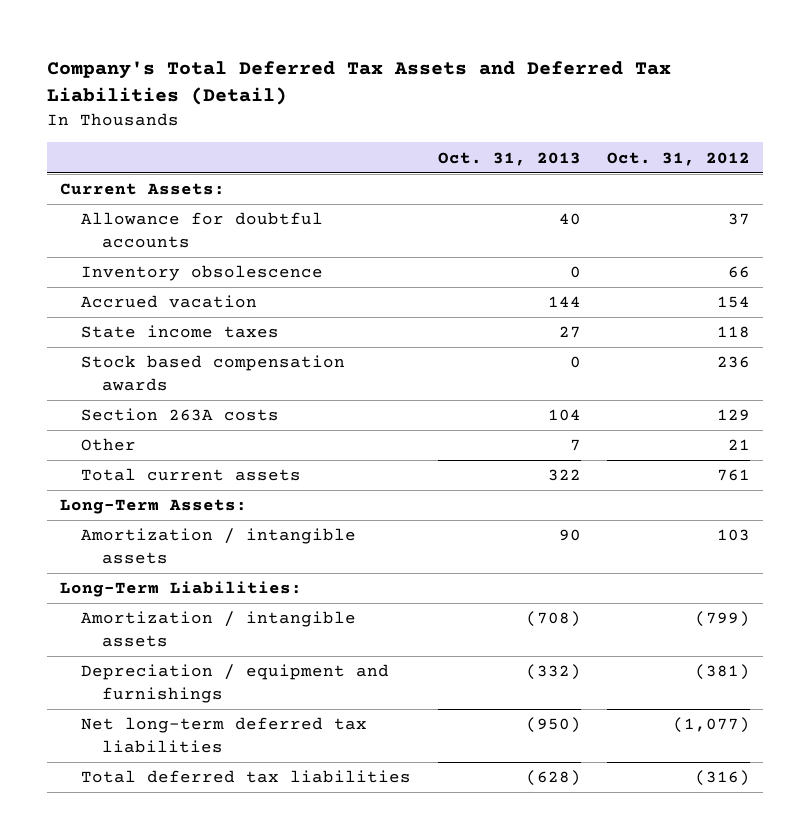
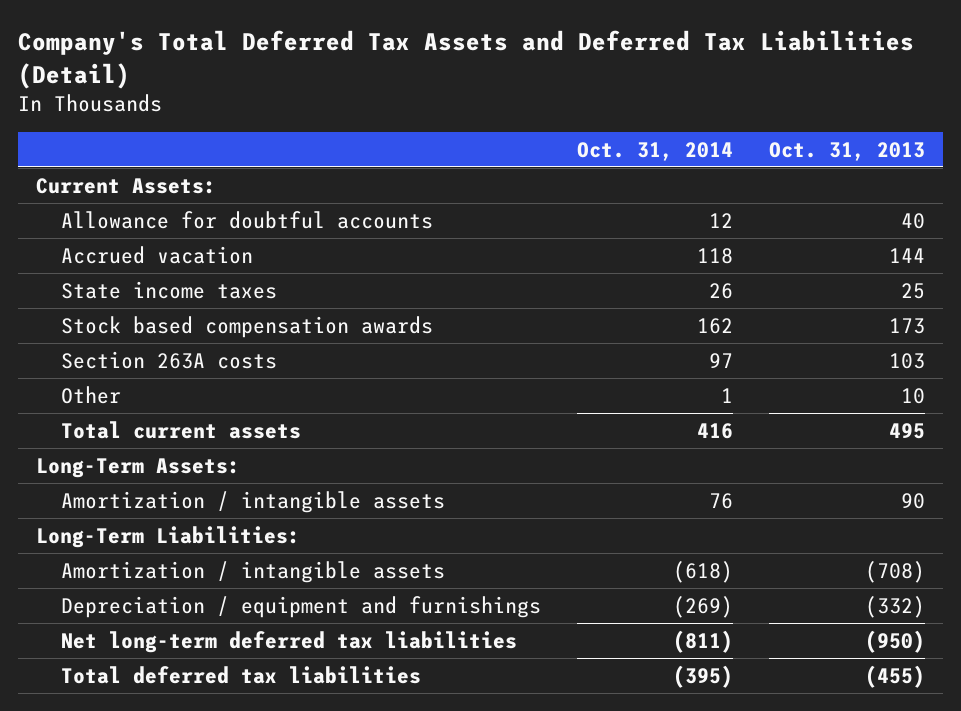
- | Oct. 31, 2013 | Oct. 31, 2012
+ | Oct. 31, 2014 | Oct. 31, 2013
- Inventory obsolescence | 0 | 66
- State income taxes | 27 | 118
- Stock based compensation awards | 0 | 236
- Section 263A costs | 104 | 129
- Other | 7 | 21
- Total current assets | 322 | 761
+ State income taxes | 26 | 25
+ Stock based compensation awards | 162 | 173
+ Section 263A costs | 97 | 103
+ Other | 1 | 10
+ Total current assets | 416 | 495
- Total deferred tax liabilities | (628) | (316)
+ Total deferred tax liabilities | (395) | (455)

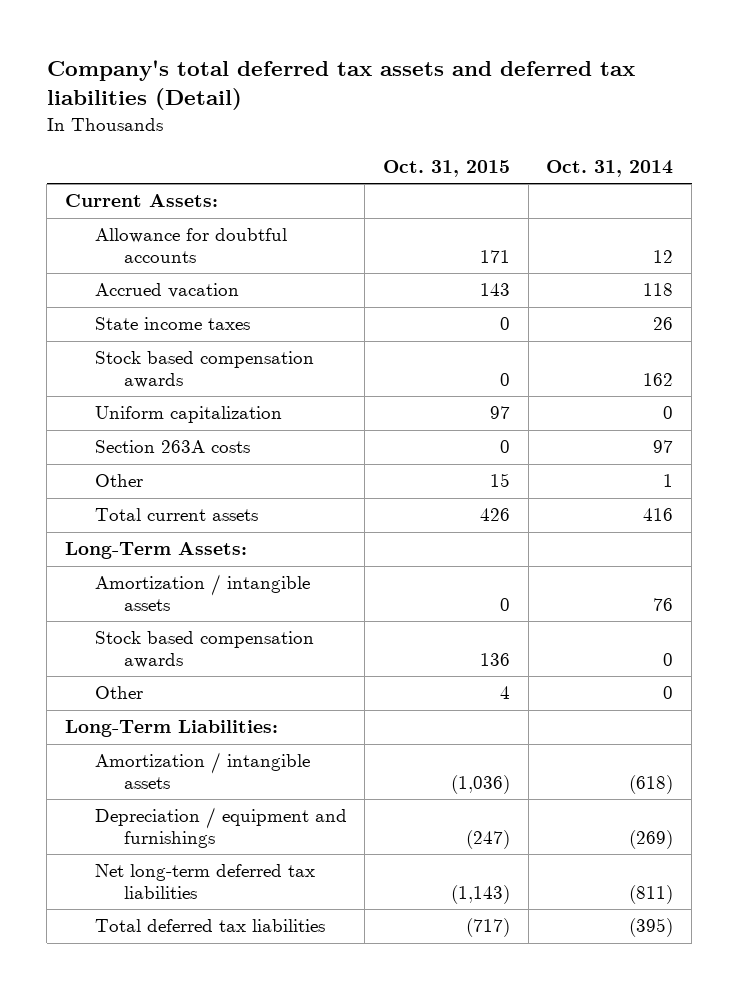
- Company's Total Deferred Tax Assets and Deferred Tax Liabilities (Detail)
+ Company's total deferred tax assets and deferred tax liabilities (Detail)
- | Oct. 31, 2014 | Oct. 31, 2013
+ | Oct. 31, 2015 | Oct. 31, 2014
+ Uniform capitalization | 97 | 0
+ Stock based compensation awards | 136 | 0
+ Other | 4 | 0

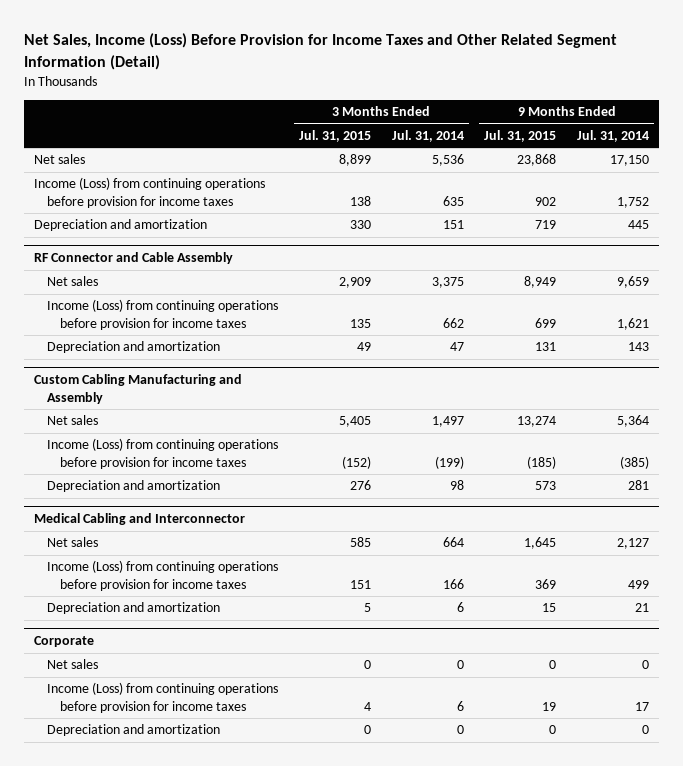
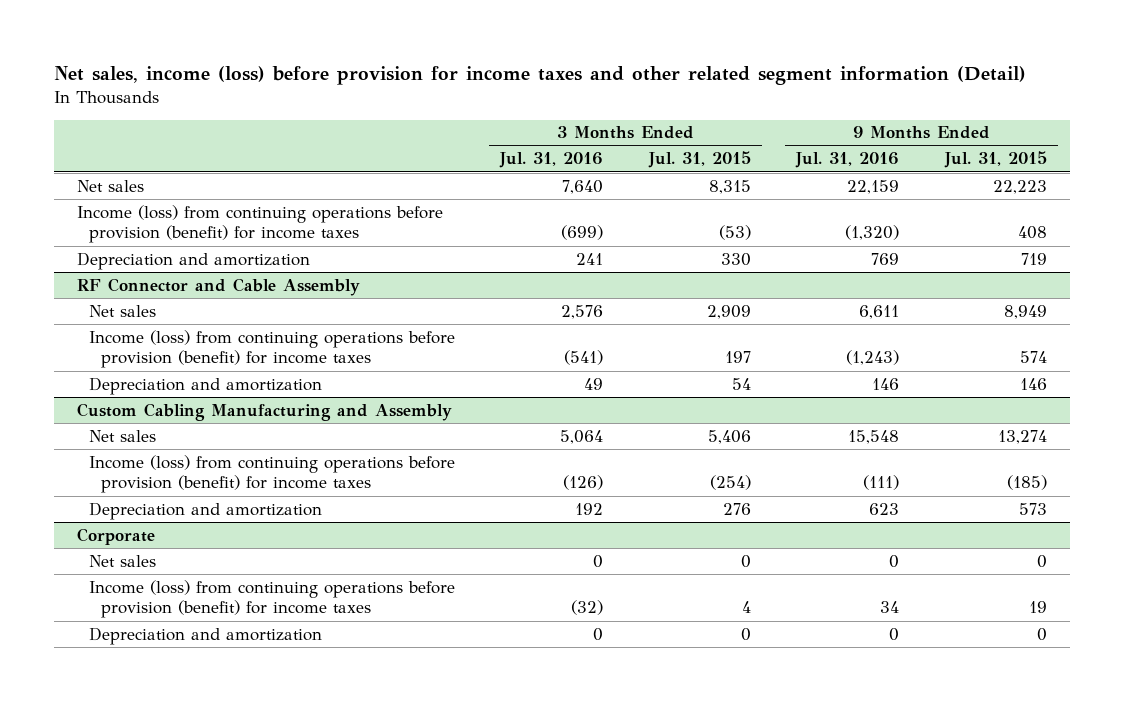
- Net Sales, Income (Loss) Before Provision for Income Taxes and Other Related Segment Information (Detail)
+ Net sales, income (loss) before provision for income taxes and other related segment information (Detail)
- | 3 Months Ended Jul. 31, 2015 | 3 Months Ended Jul. 31, 2014 | 9 Months Ended Jul. 31, 2015 | 9 Months Ended Jul. 31, 2014
+ | 3 Months Ended Jul. 31, 2016 | 3 Months Ended Jul. 31, 2015 | 9 Months Ended Jul. 31, 2016 | 9 Months Ended Jul. 31, 2015
- Net sales | 8,899 | 5,536 | 23,868 | 17,150
- Income (Loss) from continuing operations before provision for income taxes | 138 | 635 | 902 | 1,752
+ Net sales | 7,640 | 8,315 | 22,159 | 22,223
+ Income (loss) from continuing operations before provision (benefit) for income taxes | (699) | (53) | (1,320) | 408
@ RF Connector and Cable Assembly
- Income (Loss) from continuing operations before provision for income taxes | 135 | 662 | 699 | 1,621
- Depreciation and amortization | 49 | 47 | 131 | 143
+ Income (loss) from continuing operations before provision (benefit) for income taxes | (541) | 197 | (1,243) | 574
+ Depreciation and amortization | 49 | 54 | 146 | 146
@ Custom Cabling Manufacturing and Assembly
- Net sales | 5,405 | 1,497 | 13,274 | 5,364
- Income (Loss) from continuing operations before provision for income taxes | (152) | (199) | (185) | (385)
+ Net sales | 5,064 | 5,406 | 15,548 | 13,274
+ Income (loss) from continuing operations before provision (benefit) for income taxes | (126) | (254) | (111) | (185)
- Medical Cabling and Interconnector
- Net sales | 585 | 664 | 1,645 | 2,127
- Income (Loss) from continuing operations before provision for income taxes | 151 | 166 | 369 | 499
- Depreciation and amortization | 5 | 6 | 15 | 21
@ Corporate
- Income (Loss) from continuing operations before provision for income taxes | 4 | 6 | 19 | 17
+ Income (loss) from continuing operations before provision (benefit) for income taxes | (32) | 4 | 34 | 19

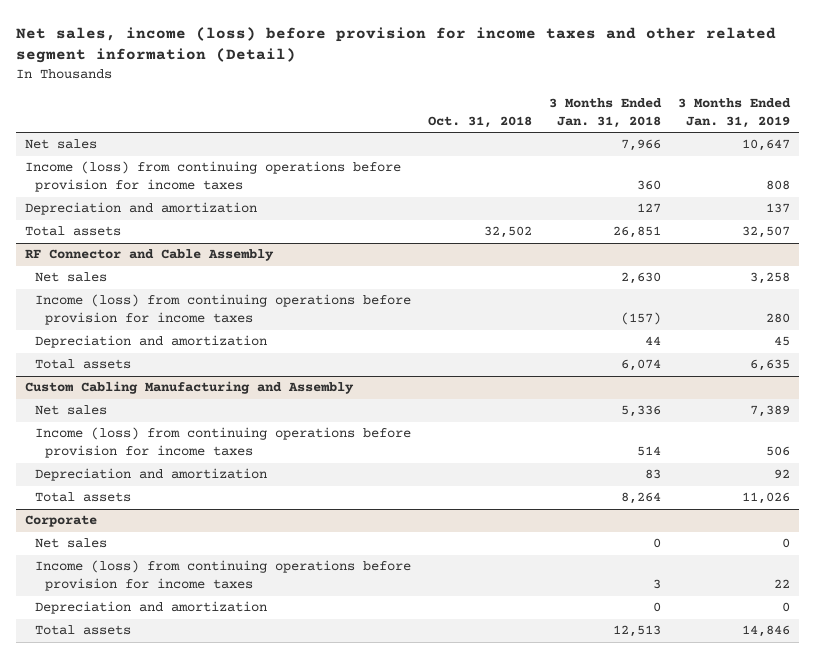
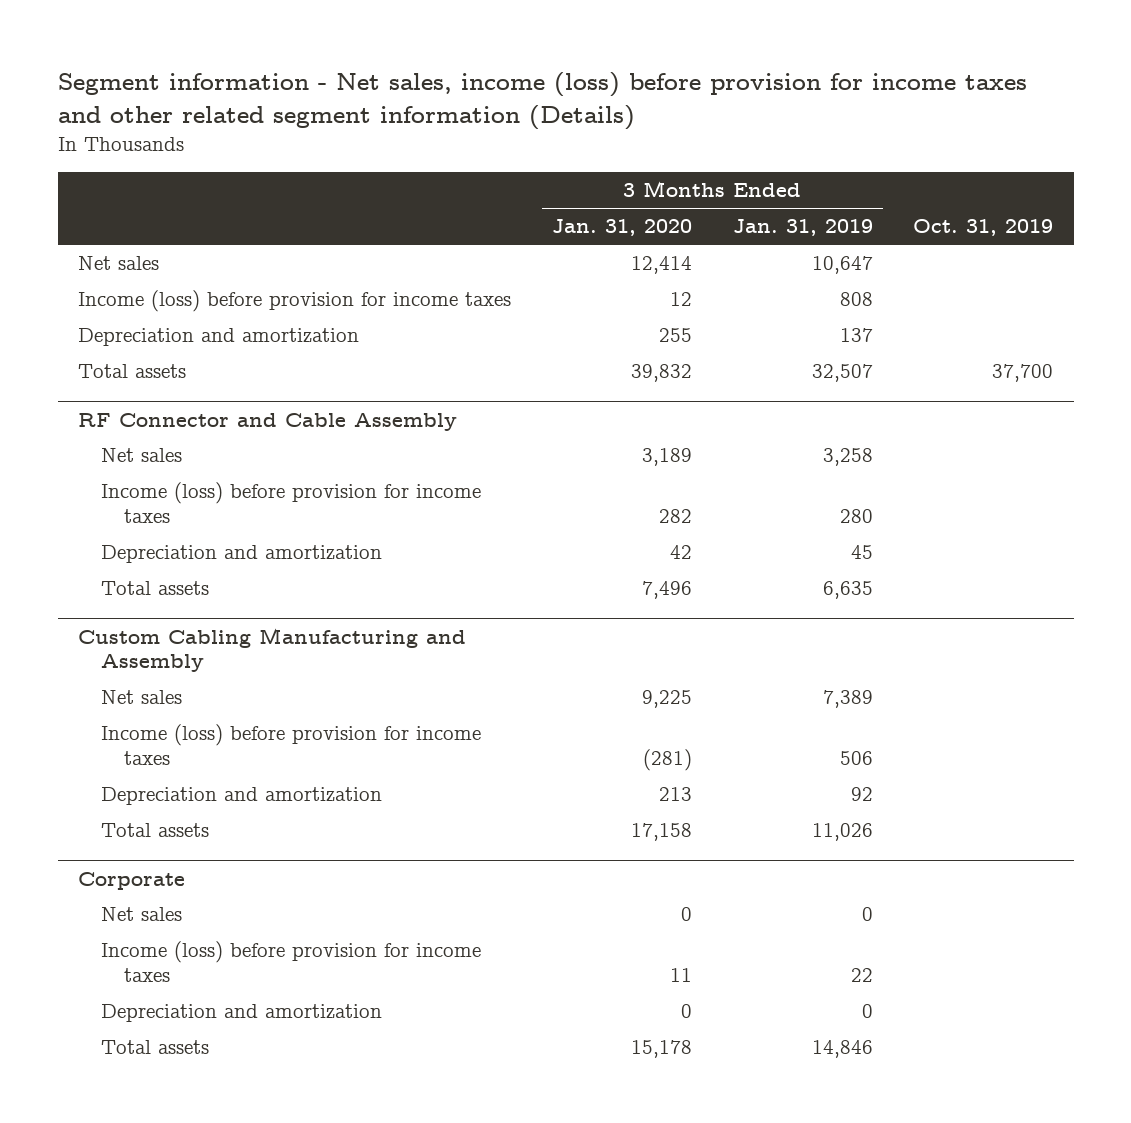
- Net sales, income (loss) before provision for income taxes and other related segment information (Detail)
+ Segment information - Net sales, income (loss) before provision for income taxes and other related segment information (Details)
- | Oct. 31, 2018 | 3 Months Ended Jan. 31, 2018 | 3 Months Ended Jan. 31, 2019
+ | 3 Months Ended Jan. 31, 2020 | 3 Months Ended Jan. 31, 2019 | Oct. 31, 2019
- Income (loss) from continuing operations before provision for income taxes | | 360 | 808
+ Income (loss) before provision for income taxes | 12 | 808 |
@ RF Connector and Cable Assembly
- Income (loss) from continuing operations before provision for income taxes | | (157) | 280
+ Income (loss) before provision for income taxes | 282 | 280 |
@ Custom Cabling Manufacturing and Assembly
- Income (loss) from continuing operations before provision for income taxes | | 514 | 506
+ Income (loss) before provision for income taxes | (281) | 506 |
@ Corporate
- Income (loss) from continuing operations before provision for income taxes | | 3 | 22
+ Income (loss) before provision for income taxes | 11 | 22 |

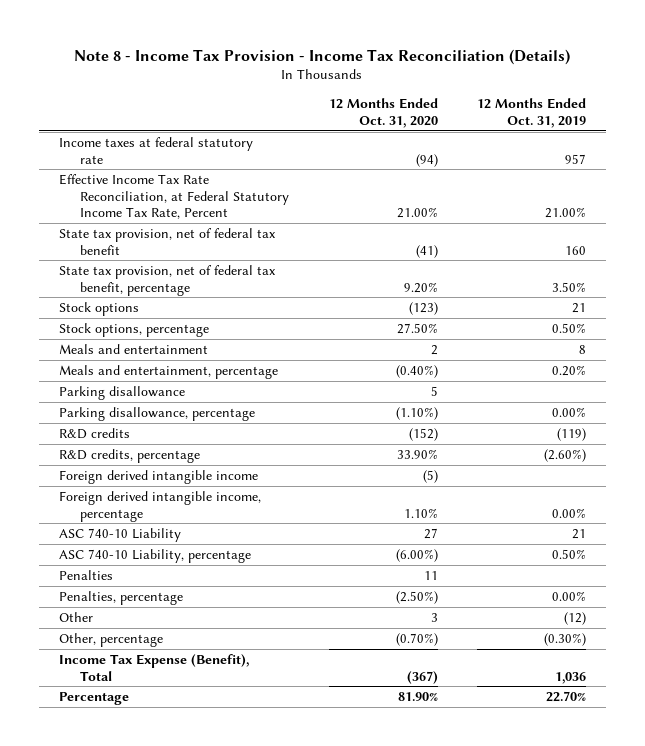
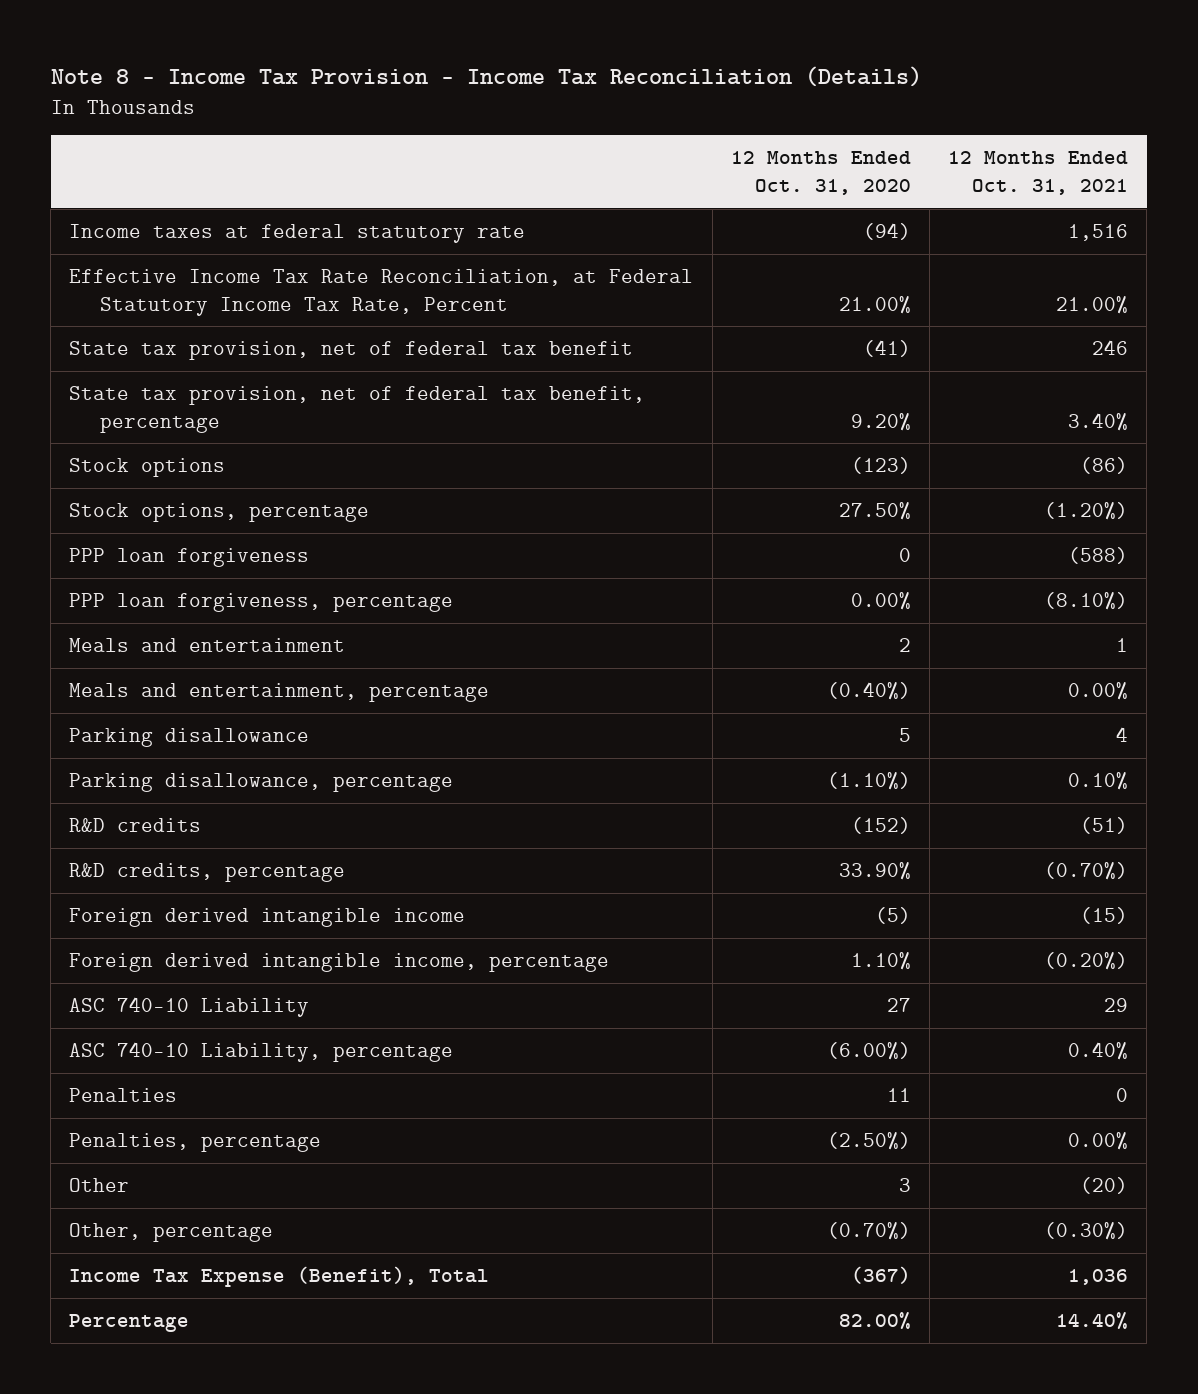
- | 12 Months Ended Oct. 31, 2020 | 12 Months Ended Oct. 31, 2019
+ | 12 Months Ended Oct. 31, 2020 | 12 Months Ended Oct. 31, 2021
+ PPP loan forgiveness | 0 | (588)
+ PPP loan forgiveness, percentage | 0.00% | (8.10%)
- Percentage | 81.90% | 22.70%
+ Percentage | 82.00% | 14.40%

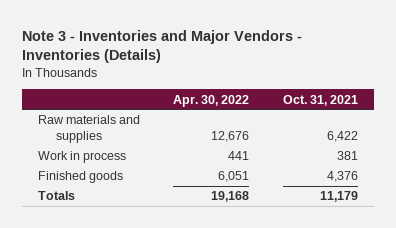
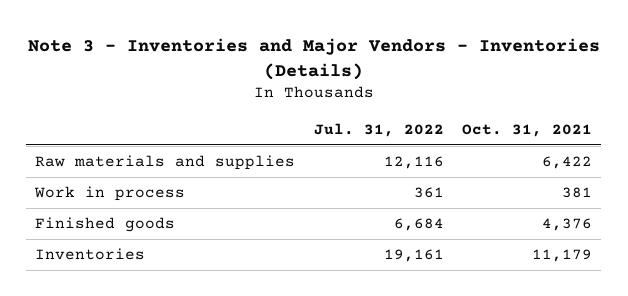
- | Apr. 30, 2022 | Oct. 31, 2021
+ | Jul. 31, 2022 | Oct. 31, 2021
- Totals | 19,168 | 11,179
+ Inventories | 19,161 | 11,179

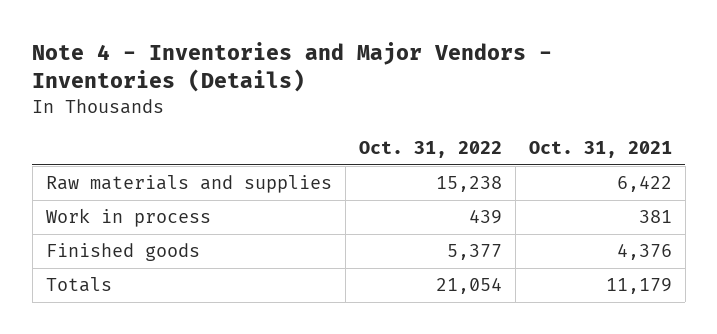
- Note 3 - Inventories and Major Vendors - Inventories (Details)
+ Note 4 - Inventories and Major Vendors - Inventories (Details)
- | Jul. 31, 2022 | Oct. 31, 2021
+ | Oct. 31, 2022 | Oct. 31, 2021
- Inventories | 19,161 | 11,179
+ Totals | 21,054 | 11,179

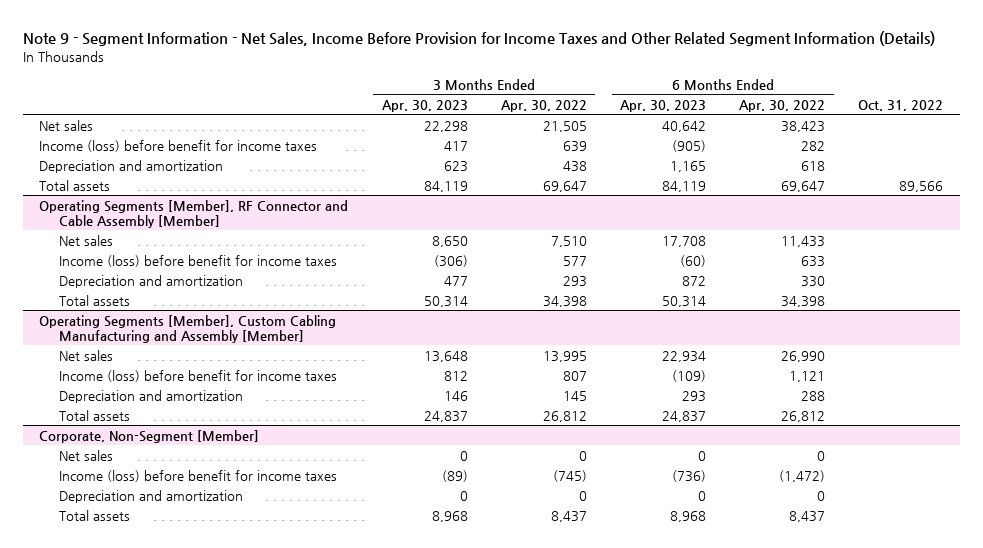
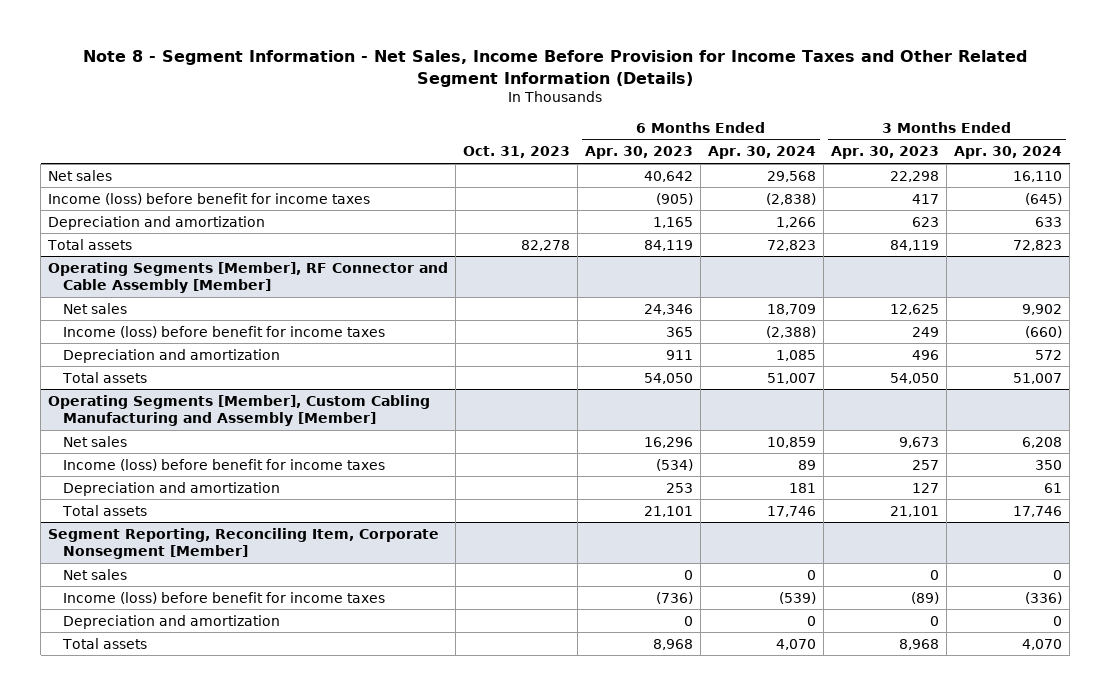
- Note 9 - Segment Information - Net Sales, Income Before Provision for Income Taxes and Other Related Segment Information (Details)
+ Note 8 - Segment Information - Net Sales, Income Before Provision for Income Taxes and Other Related Segment Information (Details)
- | 3 Months Ended Apr. 30, 2023 | 3 Months Ended Apr. 30, 2022 | 6 Months Ended Apr. 30, 2023 | 6 Months Ended Apr. 30, 2022 | Oct. 31, 2022
+ | Oct. 31, 2023 | 6 Months Ended Apr. 30, 2023 | 6 Months Ended Apr. 30, 2024 | 3 Months Ended Apr. 30, 2023 | 3 Months Ended Apr. 30, 2024
@ Operating Segments [Member], RF Connector and Cable Assembly [Member]
- Net sales | 8,650 | 7,510 | 17,708 | 11,433 |
- Income (loss) before benefit for income taxes | (306) | 577 | (60) | 633 |
- Depreciation and amortization | 477 | 293 | 872 | 330 |
- Total assets | 50,314 | 34,398 | 50,314 | 34,398 |
+ Net sales | | 24,346 | 18,709 | 12,625 | 9,902
+ Income (loss) before benefit for income taxes | | 365 | (2,388) | 249 | (660)
+ Depreciation and amortization | | 911 | 1,085 | 496 | 572
+ Total assets | | 54,050 | 51,007 | 54,050 | 51,007
@ Operating Segments [Member], Custom Cabling Manufacturing and Assembly [Member]
- Net sales | 13,648 | 13,995 | 22,934 | 26,990 |
- Income (loss) before benefit for income taxes | 812 | 807 | (109) | 1,121 |
- Depreciation and amortization | 146 | 145 | 293 | 288 |
- Total assets | 24,837 | 26,812 | 24,837 | 26,812 |
- Corporate, Non-Segment [Member]
@ Operating Segments [Member], Custom Cabling Manufacturing and Assembly [Member]
+ Net sales | | 16,296 | 10,859 | 9,673 | 6,208
+ Income (loss) before benefit for income taxes | | (534) | 89 | 257 | 350
+ Depreciation and amortization | | 253 | 181 | 127 | 61
+ Total assets | | 21,101 | 17,746 | 21,101 | 17,746
+ Segment Reporting, Reconciling Item, Corporate Nonsegment [Member]

